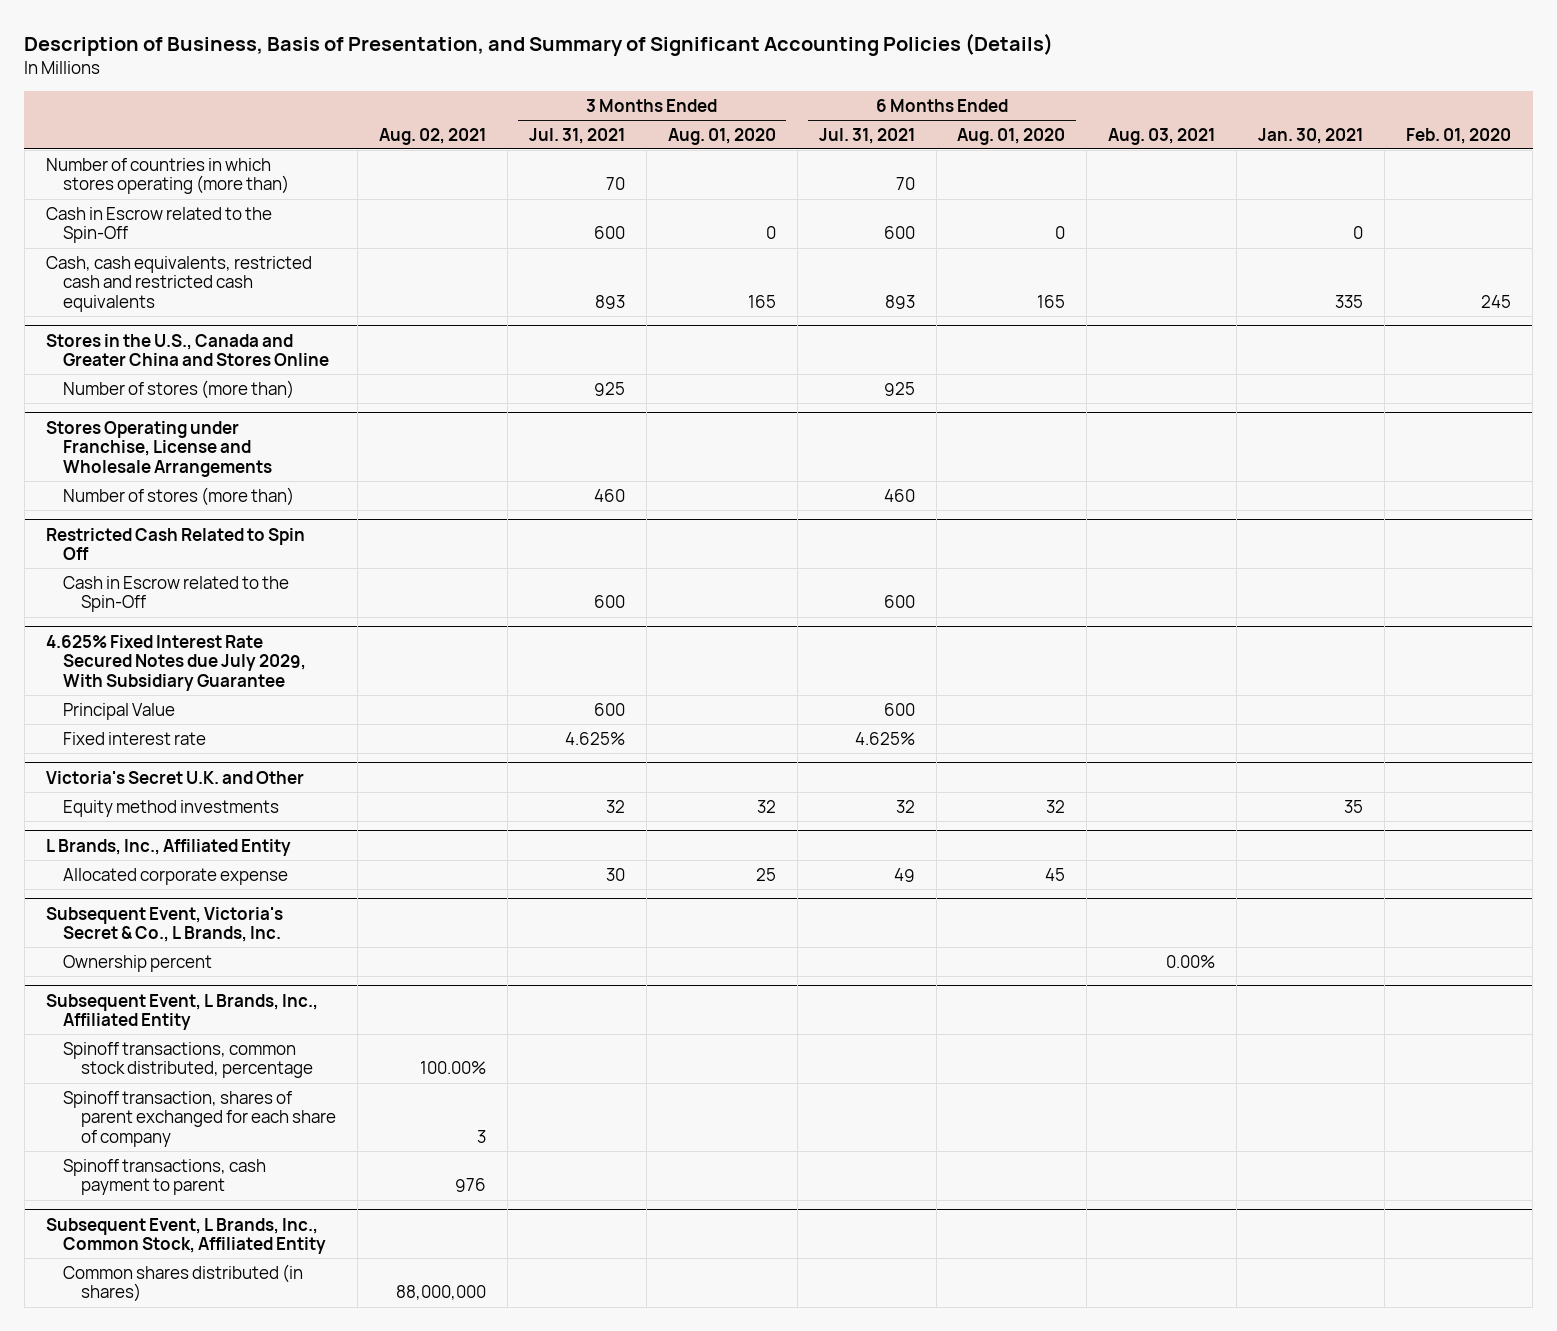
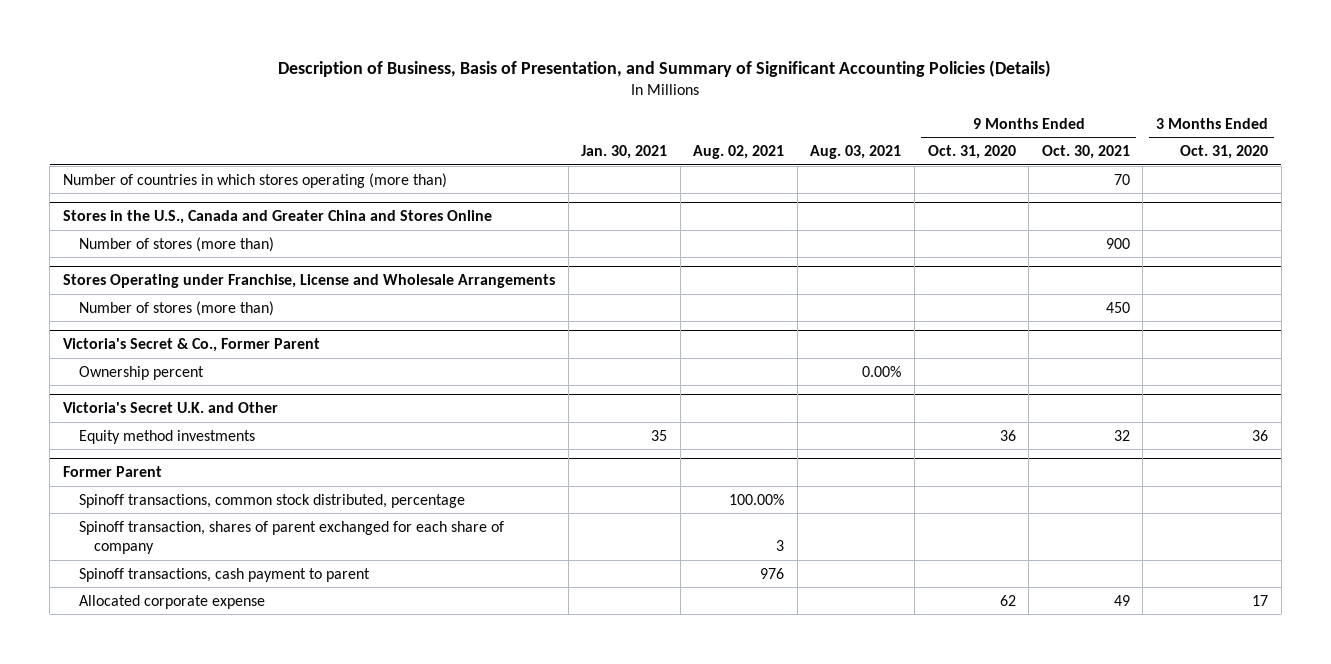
- | Aug. 02, 2021 | 3 Months Ended Jul. 31, 2021 | 3 Months Ended Aug. 01, 2020 | 6 Months Ended Jul. 31, 2021 | 6 Months Ended Aug. 01, 2020 | Aug. 03, 2021 | Jan. 30, 2021 | Feb. 01, 2020
+ | Jan. 30, 2021 | Aug. 02, 2021 | Aug. 03, 2021 | 9 Months Ended Oct. 31, 2020 | 9 Months Ended Oct. 30, 2021 | 3 Months Ended Oct. 31, 2020
- Cash in Escrow related to the Spin-Off | | 600 | 0 | 600 | 0 | | 0 |
- Cash, cash equivalents, restricted cash and restricted cash equivalents | | 893 | 165 | 893 | 165 | | 335 | 245
- Restricted Cash Related to Spin Off
- Cash in Escrow related to the Spin-Off | | 600 | | 600 | | | |
- 4.625% Fixed Interest Rate Secured Notes due July 2029, With Subsidiary Guarantee
- Principal Value | | 600 | | 600 | | | |
- Fixed interest rate | | 4.625% | | 4.625% | | | |
+ Victoria's Secret & Co., Former Parent
+ Ownership percent | | | 0.00% | | |
- L Brands, Inc., Affiliated Entity
- Allocated corporate expense | | 30 | 25 | 49 | 45 | | |
- Subsequent Event, Victoria's Secret & Co., L Brands, Inc.
- Ownership percent | | | | | | 0.00% | |
- Subsequent Event, L Brands, Inc., Affiliated Entity
+ Former Parent
- Subsequent Event, L Brands, Inc., Common Stock, Affiliated Entity
- Common shares distributed (in shares) | 88,000,000 | | | | | | |
+ Allocated corporate expense | | | | 62 | 49 | 17

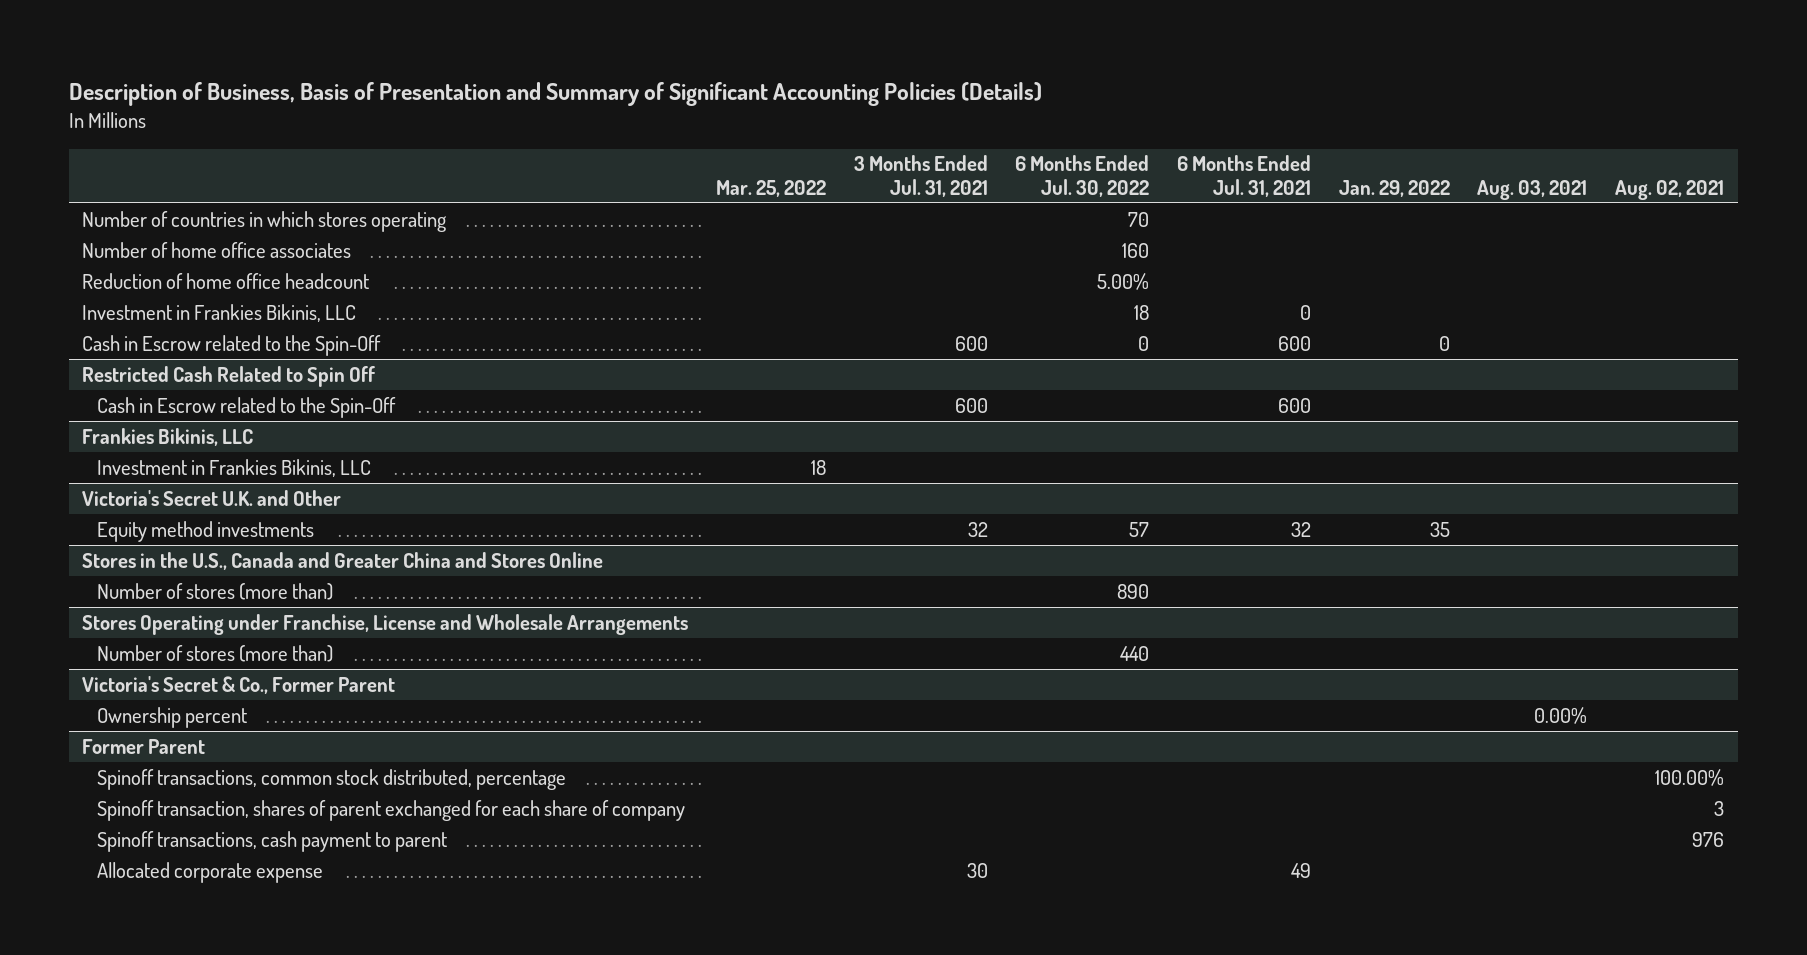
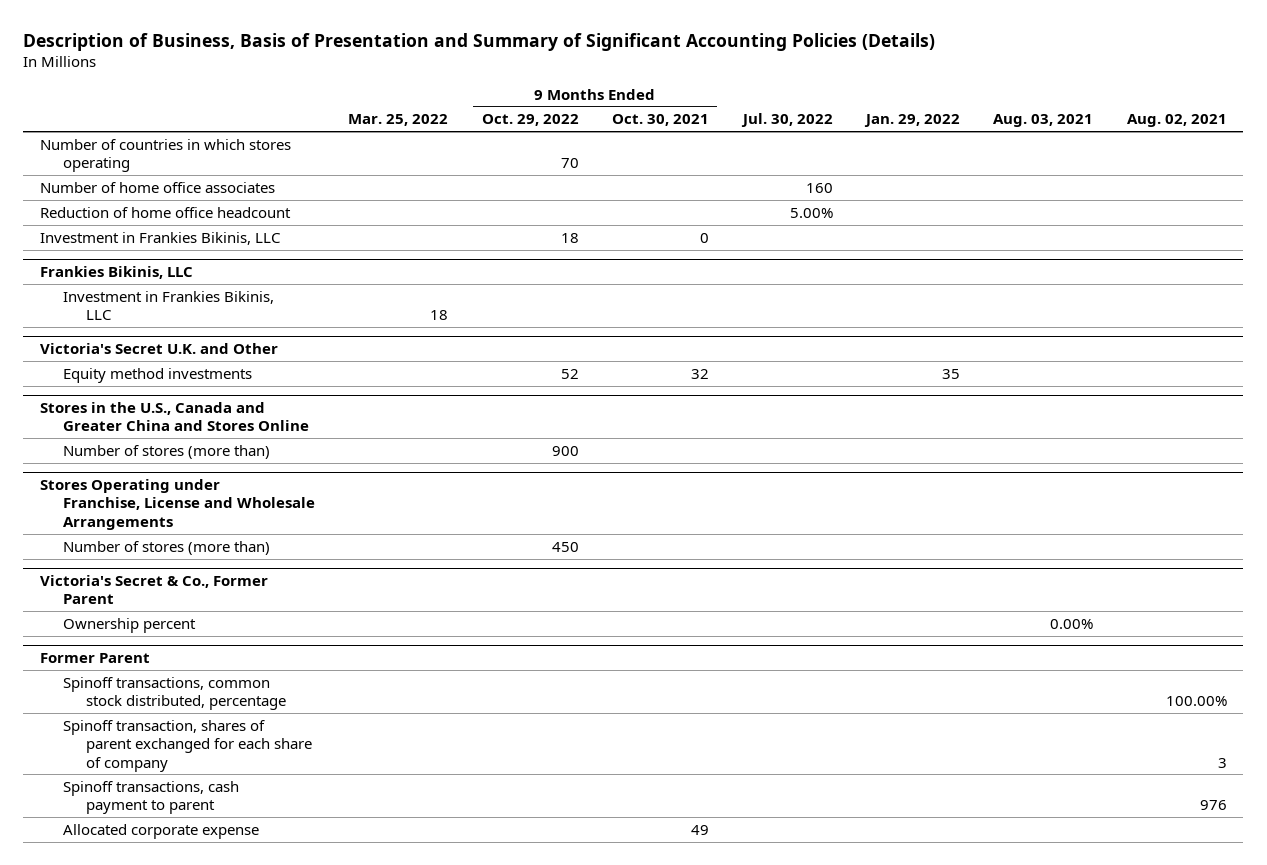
- | Mar. 25, 2022 | 3 Months Ended Jul. 31, 2021 | 6 Months Ended Jul. 30, 2022 | 6 Months Ended Jul. 31, 2021 | Jan. 29, 2022 | Aug. 03, 2021 | Aug. 02, 2021
+ | Mar. 25, 2022 | 9 Months Ended Oct. 29, 2022 | 9 Months Ended Oct. 30, 2021 | Jul. 30, 2022 | Jan. 29, 2022 | Aug. 03, 2021 | Aug. 02, 2021
- Cash in Escrow related to the Spin-Off | | 600 | 0 | 600 | 0 | |
- Restricted Cash Related to Spin Off
- Cash in Escrow related to the Spin-Off | | 600 | | 600 | | |

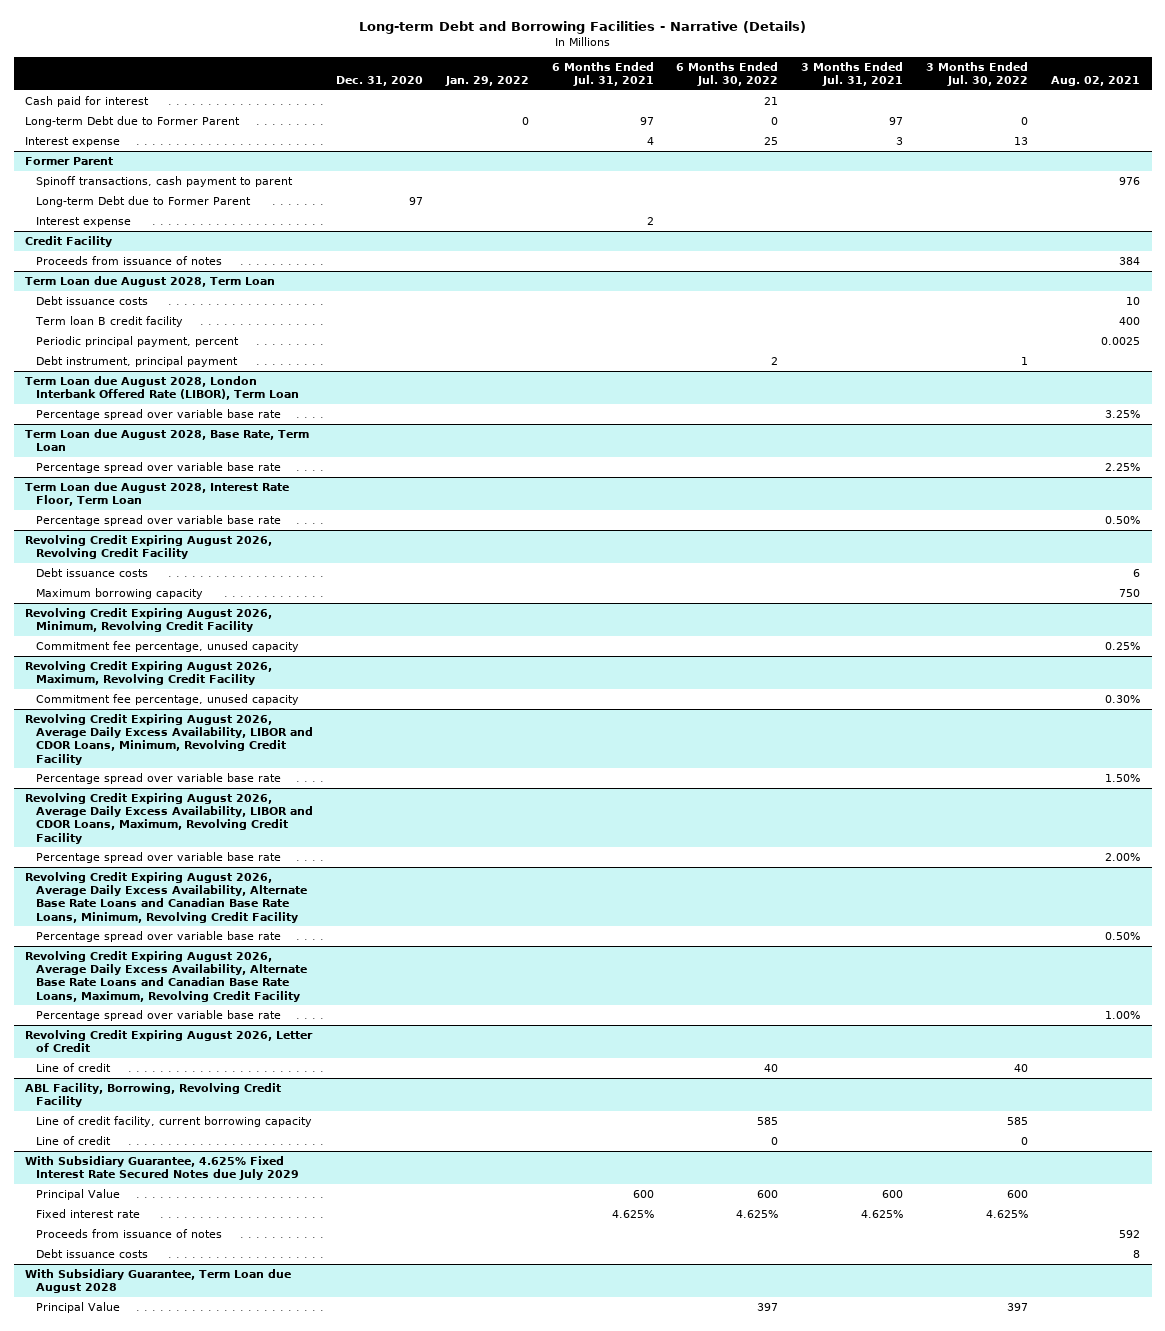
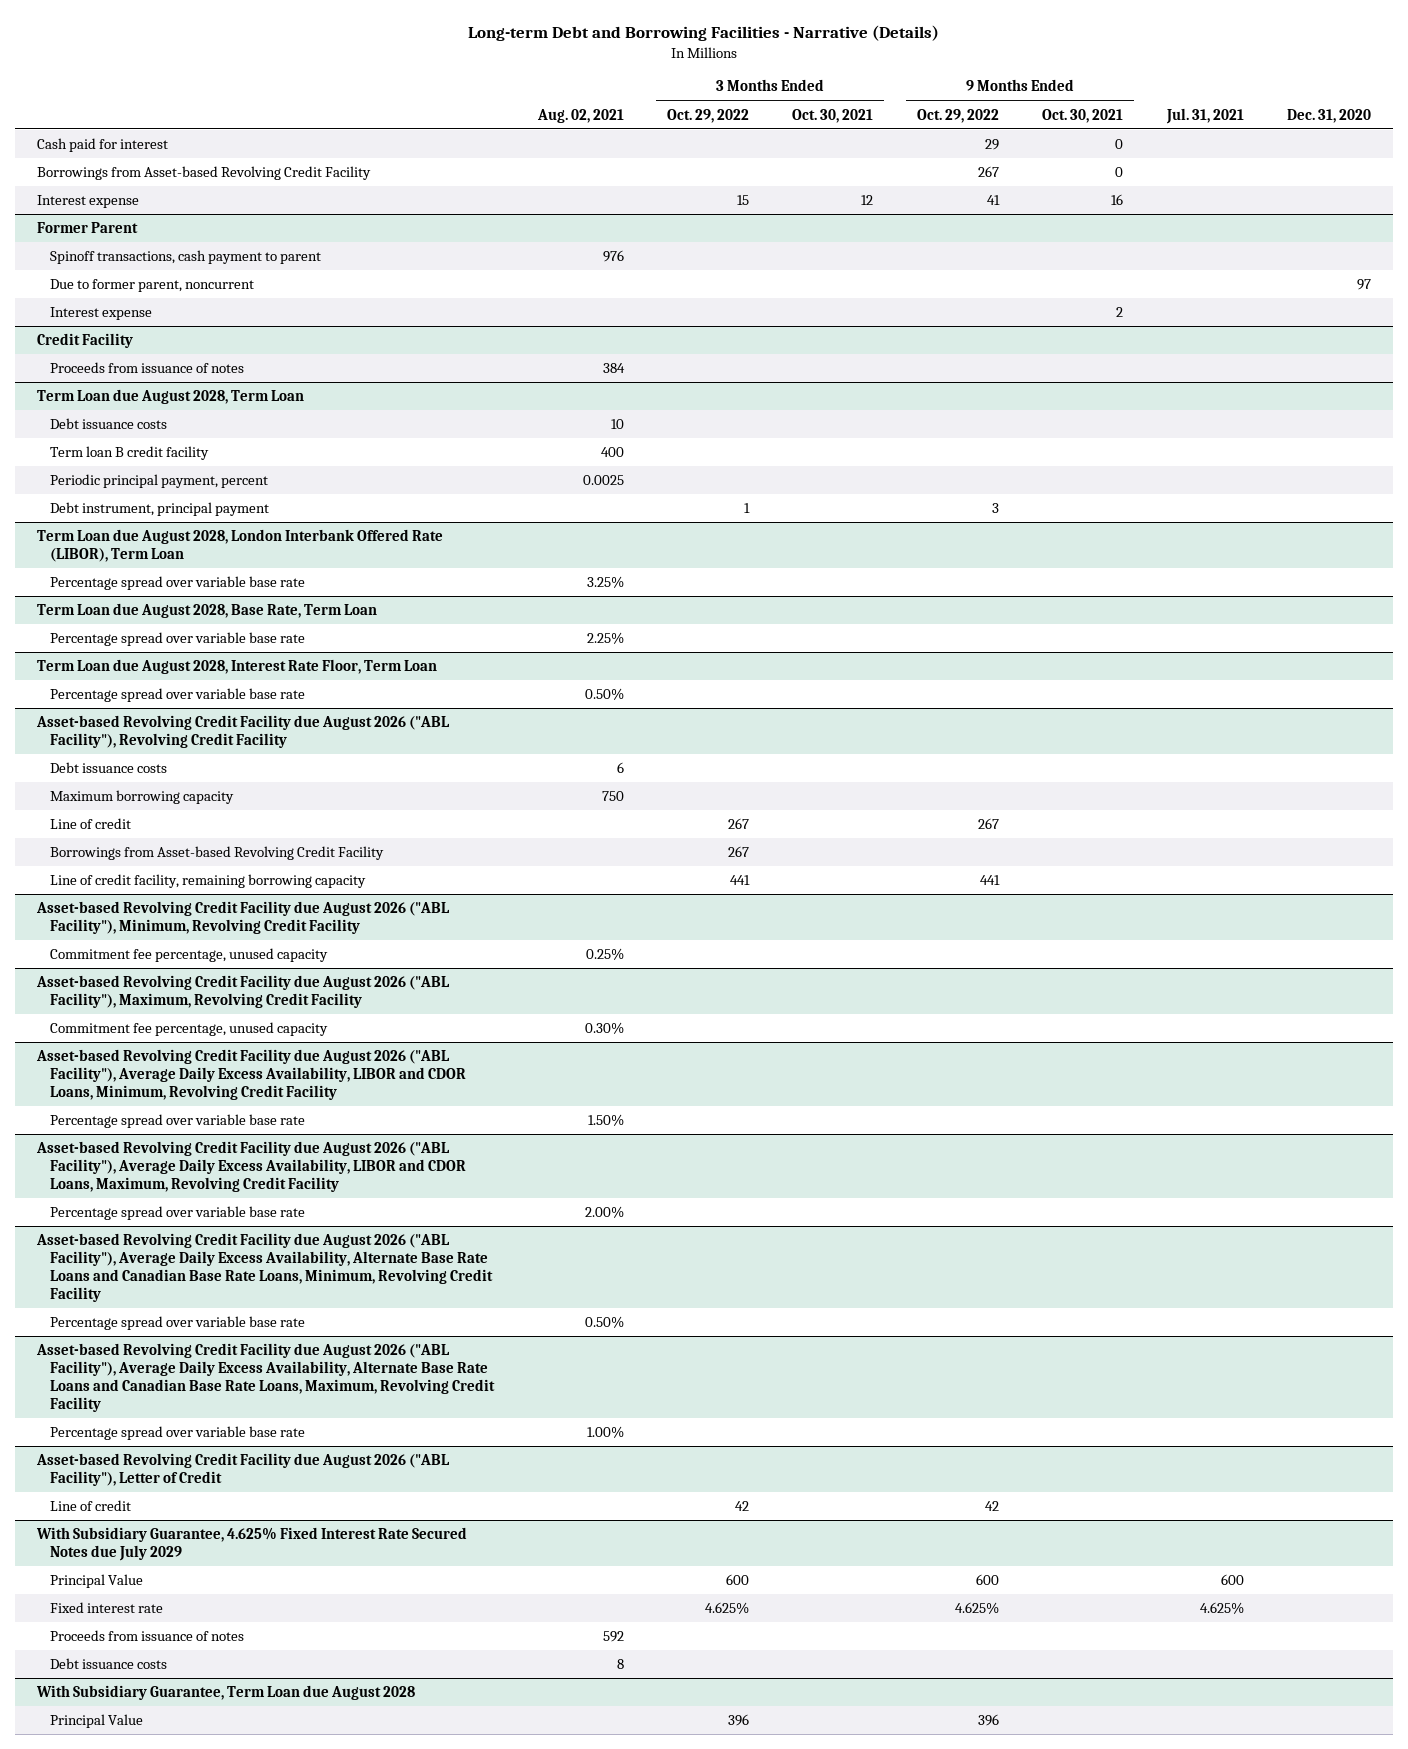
- | Dec. 31, 2020 | Jan. 29, 2022 | 6 Months Ended Jul. 31, 2021 | 6 Months Ended Jul. 30, 2022 | 3 Months Ended Jul. 31, 2021 | 3 Months Ended Jul. 30, 2022 | Aug. 02, 2021
+ | Aug. 02, 2021 | 3 Months Ended Oct. 29, 2022 | 3 Months Ended Oct. 30, 2021 | 9 Months Ended Oct. 29, 2022 | 9 Months Ended Oct. 30, 2021 | Jul. 31, 2021 | Dec. 31, 2020
- Long-term Debt due to Former Parent | | 0 | 97 | 0 | 97 | 0 |
+ Borrowings from Asset-based Revolving Credit Facility | | | | 267 | 0 | |
@ Former Parent
- Long-term Debt due to Former Parent | 97 | | | | | |
+ Due to former parent, noncurrent | | | | | | | 97
- Revolving Credit Expiring August 2026, Revolving Credit Facility
+ Asset-based Revolving Credit Facility due August 2026 ("ABL Facility"), Revolving Credit Facility
- Revolving Credit Expiring August 2026, Minimum, Revolving Credit Facility
+ Line of credit | | 267 | | 267 | | |
+ Borrowings from Asset-based Revolving Credit Facility | | 267 | | | | |
+ Line of credit facility, remaining borrowing capacity | | 441 | | 441 | | |
+ Asset-based Revolving Credit Facility due August 2026 ("ABL Facility"), Minimum, Revolving Credit Facility
- Revolving Credit Expiring August 2026, Maximum, Revolving Credit Facility
+ Asset-based Revolving Credit Facility due August 2026 ("ABL Facility"), Maximum, Revolving Credit Facility
- Revolving Credit Expiring August 2026, Average Daily Excess Availability, LIBOR and CDOR Loans, Minimum, Revolving Credit Facility
+ Asset-based Revolving Credit Facility due August 2026 ("ABL Facility"), Average Daily Excess Availability, LIBOR and CDOR Loans, Minimum, Revolving Credit Facility
- Revolving Credit Expiring August 2026, Average Daily Excess Availability, LIBOR and CDOR Loans, Maximum, Revolving Credit Facility
+ Asset-based Revolving Credit Facility due August 2026 ("ABL Facility"), Average Daily Excess Availability, LIBOR and CDOR Loans, Maximum, Revolving Credit Facility
- Revolving Credit Expiring August 2026, Average Daily Excess Availability, Alternate Base Rate Loans and Canadian Base Rate Loans, Minimum, Revolving Credit Facility
+ Asset-based Revolving Credit Facility due August 2026 ("ABL Facility"), Average Daily Excess Availability, Alternate Base Rate Loans and Canadian Base Rate Loans, Minimum, Revolving Credit Facility
- Revolving Credit Expiring August 2026, Average Daily Excess Availability, Alternate Base Rate Loans and Canadian Base Rate Loans, Maximum, Revolving Credit Facility
+ Asset-based Revolving Credit Facility due August 2026 ("ABL Facility"), Average Daily Excess Availability, Alternate Base Rate Loans and Canadian Base Rate Loans, Maximum, Revolving Credit Facility
- Revolving Credit Expiring August 2026, Letter of Credit
+ Asset-based Revolving Credit Facility due August 2026 ("ABL Facility"), Letter of Credit
- ABL Facility, Borrowing, Revolving Credit Facility
- Line of credit facility, current borrowing capacity | | | | 585 | | 585 |
- Line of credit | | | | 0 | | 0 |

